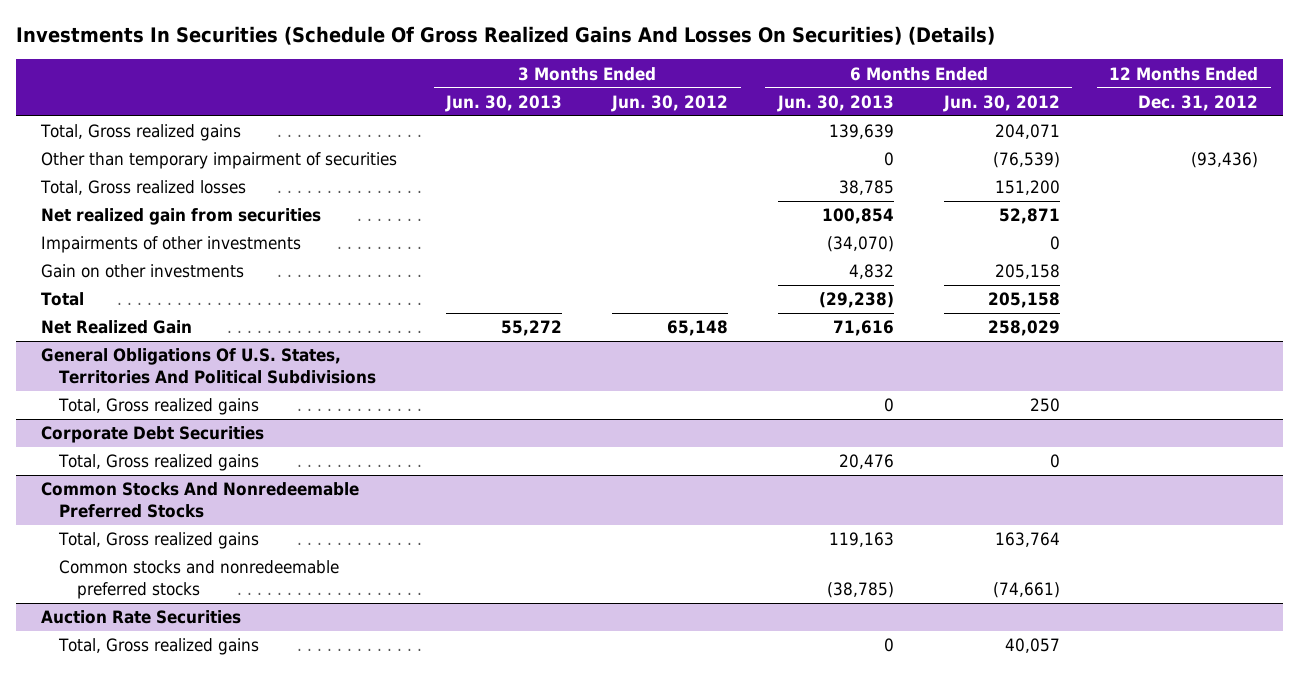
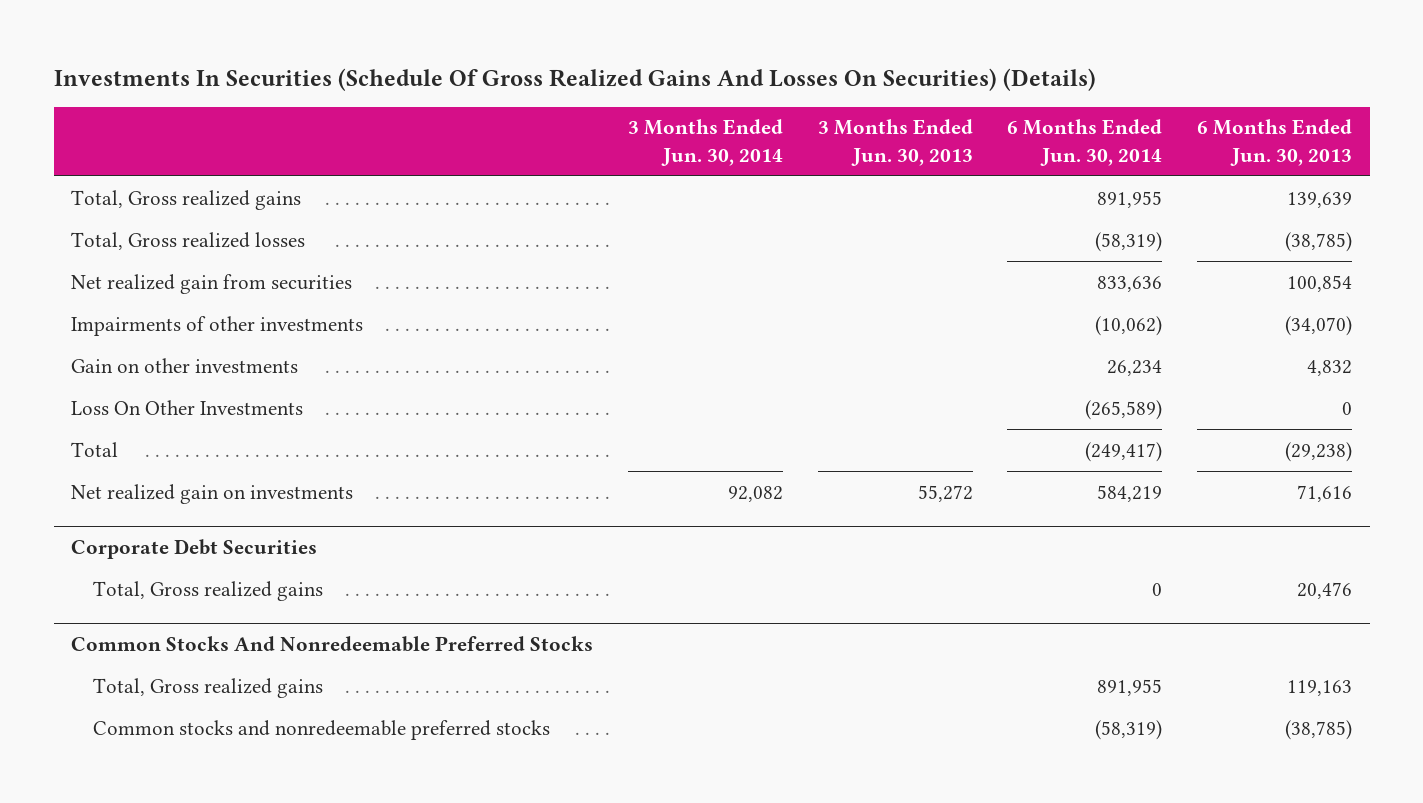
- | 3 Months Ended Jun. 30, 2013 | 3 Months Ended Jun. 30, 2012 | 6 Months Ended Jun. 30, 2013 | 6 Months Ended Jun. 30, 2012 | 12 Months Ended Dec. 31, 2012
+ | 3 Months Ended Jun. 30, 2014 | 3 Months Ended Jun. 30, 2013 | 6 Months Ended Jun. 30, 2014 | 6 Months Ended Jun. 30, 2013
- Other than temporary impairment of securities | | | 0 | (76,539) | (93,436)
- Total, Gross realized losses | | | 38,785 | 151,200 |
+ Total, Gross realized losses | | | (58,319) | (38,785)
+ Loss On Other Investments | | | (265,589) | 0
- Net Realized Gain | 55,272 | 65,148 | 71,616 | 258,029 |
- General Obligations Of U.S. States, Territories And Political Subdivisions
- Total, Gross realized gains | | | 0 | 250 |
+ Net realized gain on investments | 92,082 | 55,272 | 584,219 | 71,616
- Auction Rate Securities
- Total, Gross realized gains | | | 0 | 40,057 |

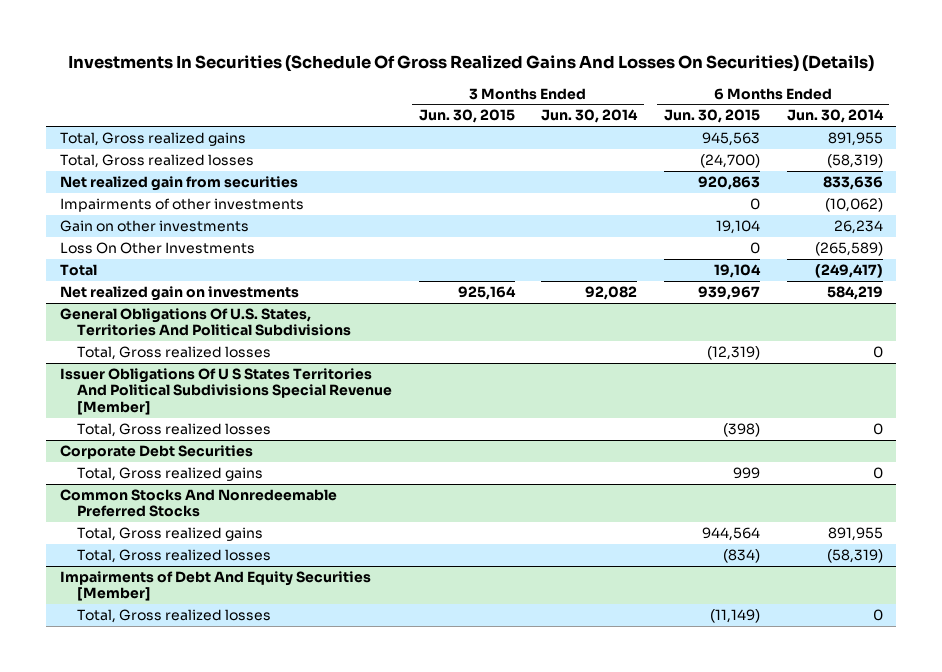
- | 3 Months Ended Jun. 30, 2014 | 3 Months Ended Jun. 30, 2013 | 6 Months Ended Jun. 30, 2014 | 6 Months Ended Jun. 30, 2013
+ | 3 Months Ended Jun. 30, 2015 | 3 Months Ended Jun. 30, 2014 | 6 Months Ended Jun. 30, 2015 | 6 Months Ended Jun. 30, 2014
+ General Obligations Of U.S. States, Territories And Political Subdivisions
+ Total, Gross realized losses | | | (12,319) | 0
+ Issuer Obligations Of U S States Territories And Political Subdivisions Special Revenue [Member]
+ Total, Gross realized losses | | | (398) | 0
@ Common Stocks And Nonredeemable Preferred Stocks
- Common stocks and nonredeemable preferred stocks | | | (58,319) | (38,785)
+ Total, Gross realized losses | | | (834) | (58,319)
+ Impairments of Debt And Equity Securities [Member]
+ Total, Gross realized losses | | | (11,149) | 0

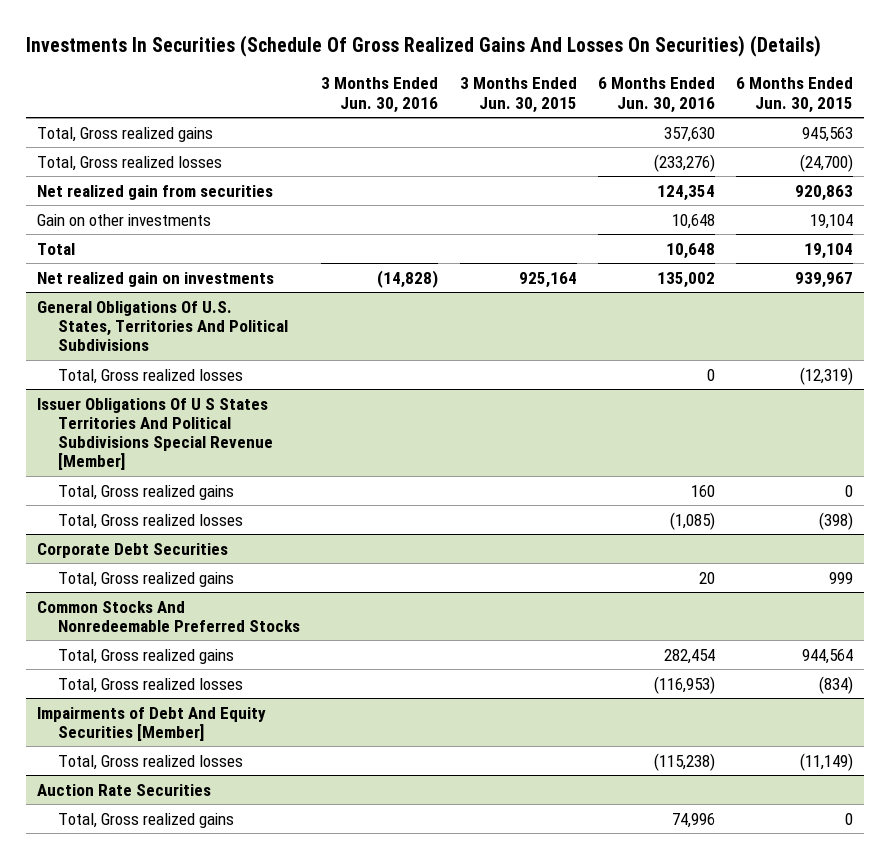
- | 3 Months Ended Jun. 30, 2015 | 3 Months Ended Jun. 30, 2014 | 6 Months Ended Jun. 30, 2015 | 6 Months Ended Jun. 30, 2014
+ | 3 Months Ended Jun. 30, 2016 | 3 Months Ended Jun. 30, 2015 | 6 Months Ended Jun. 30, 2016 | 6 Months Ended Jun. 30, 2015
- Impairments of other investments | | | 0 | (10,062)
- Loss On Other Investments | | | 0 | (265,589)
@ Issuer Obligations Of U S States Territories And Political Subdivisions Special Revenue [Member]
+ Total, Gross realized gains | | | 160 | 0
+ Auction Rate Securities
+ Total, Gross realized gains | | | 74,996 | 0

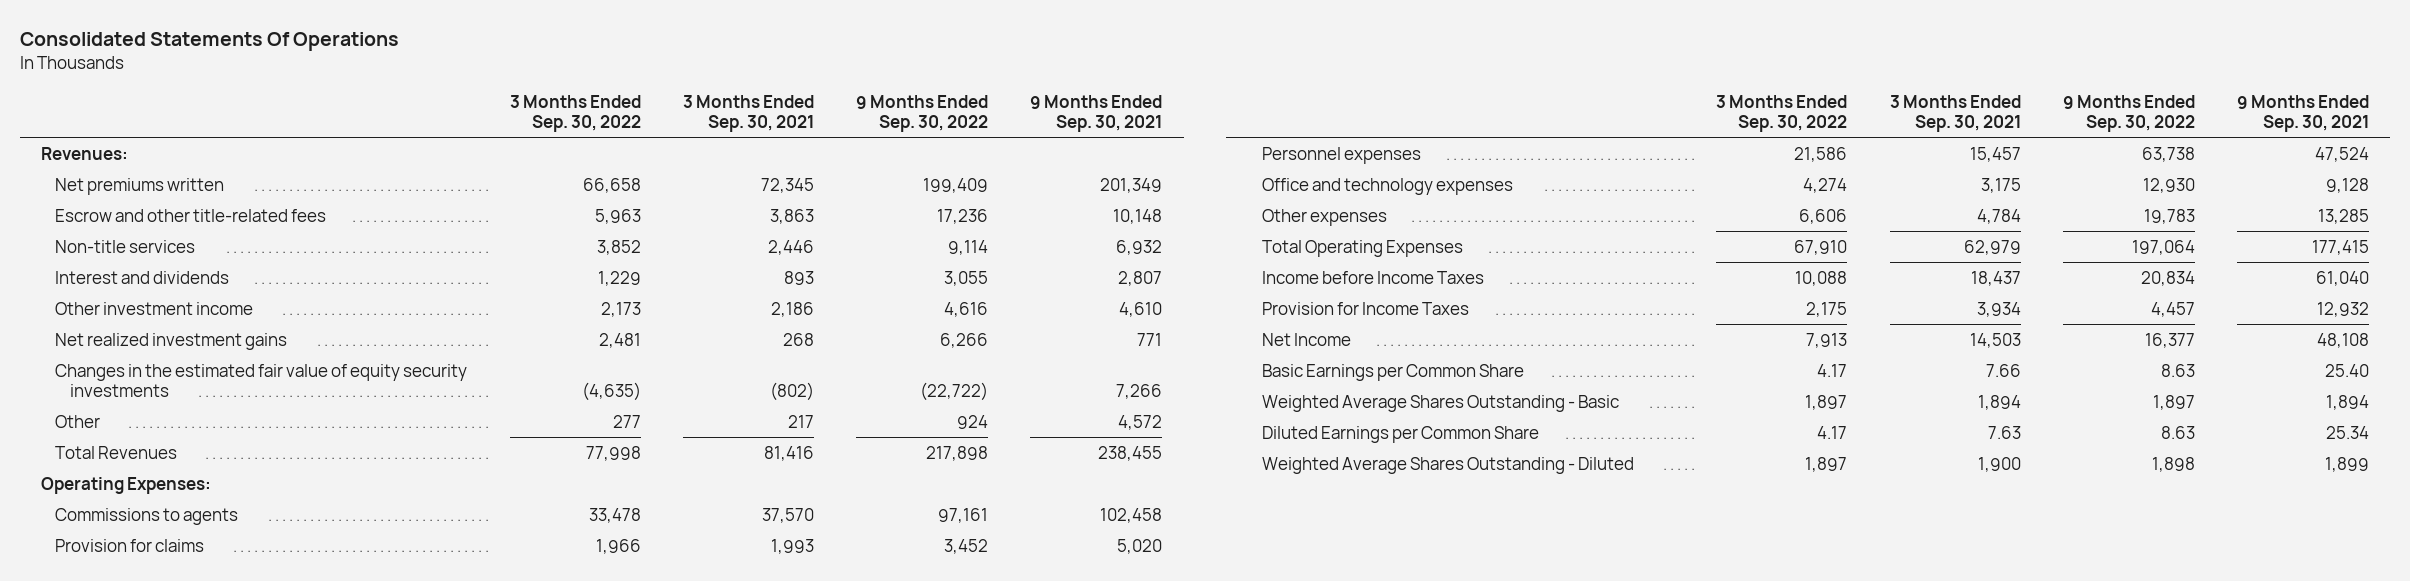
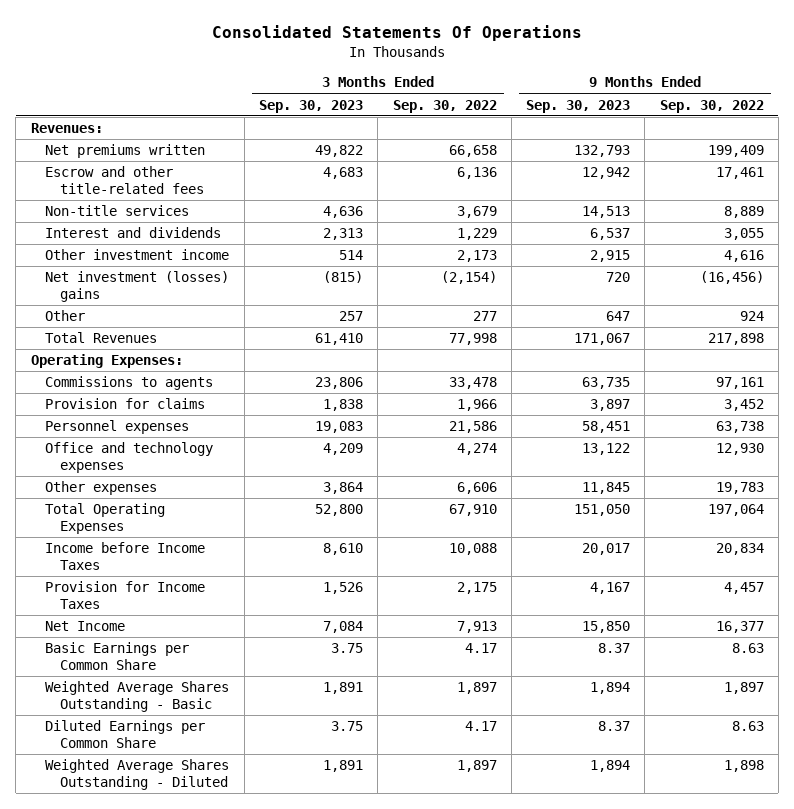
- | 3 Months Ended Sep. 30, 2022 | 3 Months Ended Sep. 30, 2021 | 9 Months Ended Sep. 30, 2022 | 9 Months Ended Sep. 30, 2021
+ | 3 Months Ended Sep. 30, 2023 | 3 Months Ended Sep. 30, 2022 | 9 Months Ended Sep. 30, 2023 | 9 Months Ended Sep. 30, 2022
- Escrow and other title-related fees | 5,963 | 3,863 | 17,236 | 10,148
- Non-title services | 3,852 | 2,446 | 9,114 | 6,932
+ Escrow and other title-related fees | 4,683 | 6,136 | 12,942 | 17,461
+ Non-title services | 4,636 | 3,679 | 14,513 | 8,889
- Net realized investment gains | 2,481 | 268 | 6,266 | 771
- Changes in the estimated fair value of equity security investments | (4,635) | (802) | (22,722) | 7,266
+ Net investment (losses) gains | (815) | (2,154) | 720 | (16,456)

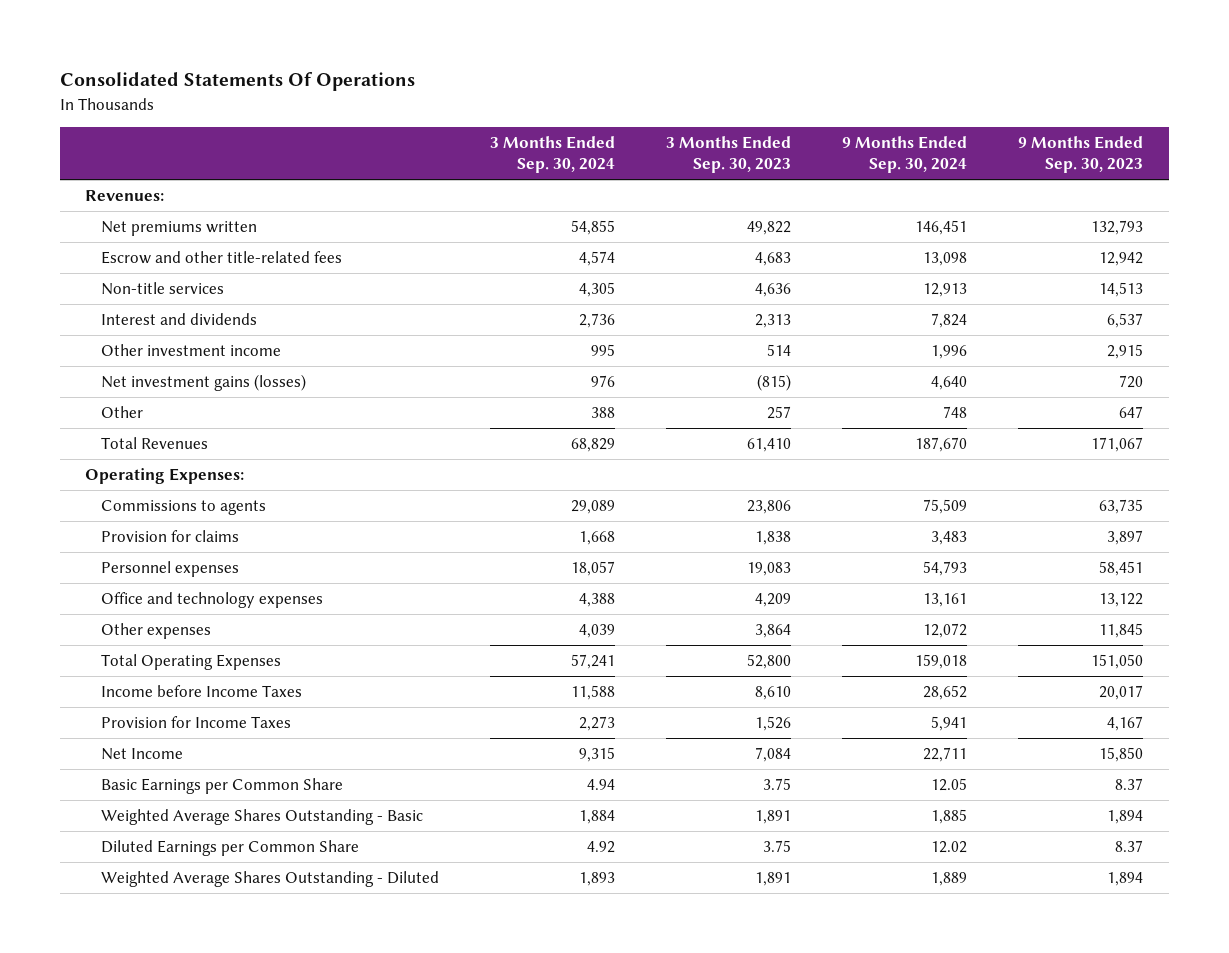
- | 3 Months Ended Sep. 30, 2023 | 3 Months Ended Sep. 30, 2022 | 9 Months Ended Sep. 30, 2023 | 9 Months Ended Sep. 30, 2022
+ | 3 Months Ended Sep. 30, 2024 | 3 Months Ended Sep. 30, 2023 | 9 Months Ended Sep. 30, 2024 | 9 Months Ended Sep. 30, 2023
- Net investment (losses) gains | (815) | (2,154) | 720 | (16,456)
+ Net investment gains (losses) | 976 | (815) | 4,640 | 720

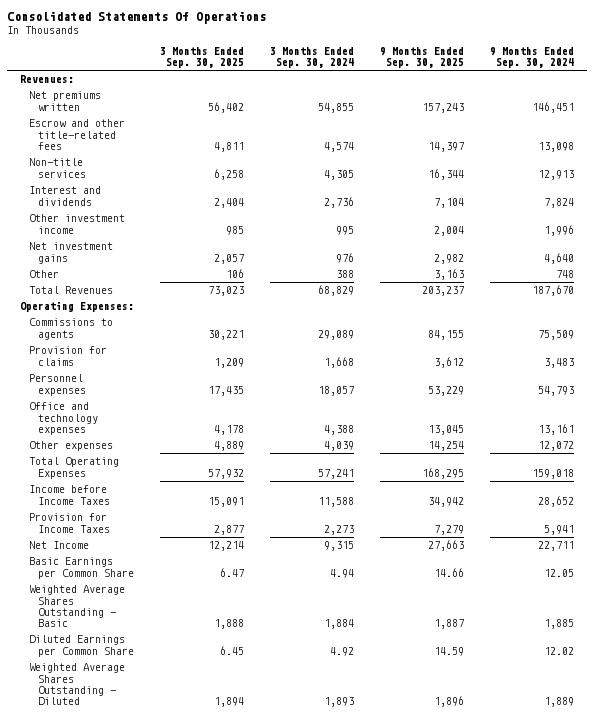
- | 3 Months Ended Sep. 30, 2024 | 3 Months Ended Sep. 30, 2023 | 9 Months Ended Sep. 30, 2024 | 9 Months Ended Sep. 30, 2023
+ | 3 Months Ended Sep. 30, 2025 | 3 Months Ended Sep. 30, 2024 | 9 Months Ended Sep. 30, 2025 | 9 Months Ended Sep. 30, 2024
- Net investment gains (losses) | 976 | (815) | 4,640 | 720
+ Net investment gains | 2,057 | 976 | 2,982 | 4,640

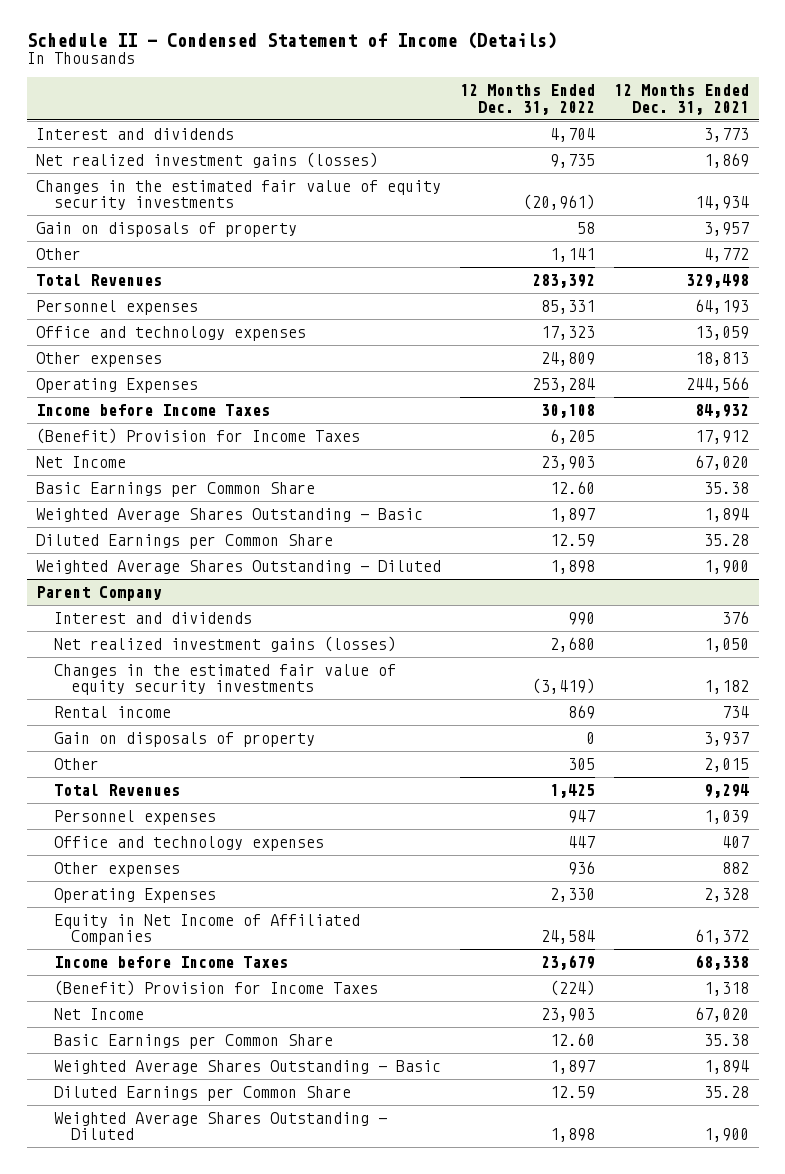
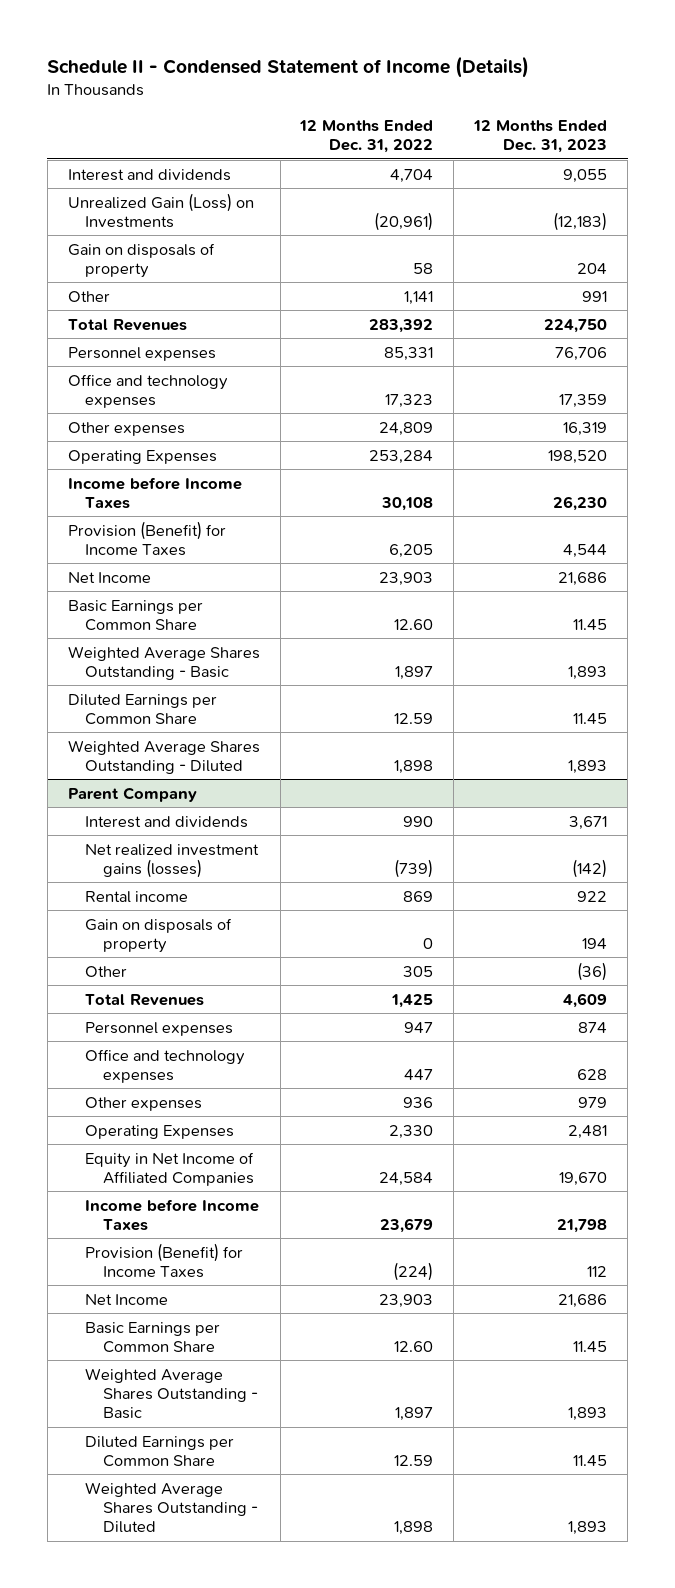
- | 12 Months Ended Dec. 31, 2022 | 12 Months Ended Dec. 31, 2021
+ | 12 Months Ended Dec. 31, 2022 | 12 Months Ended Dec. 31, 2023
- Net realized investment gains (losses) | 9,735 | 1,869
- Changes in the estimated fair value of equity security investments | (20,961) | 14,934
+ Unrealized Gain (Loss) on Investments | (20,961) | (12,183)
- (Benefit) Provision for Income Taxes | 6,205 | 17,912
+ Provision (Benefit) for Income Taxes | 6,205 | 4,544
@ Parent Company
- Net realized investment gains (losses) | 2,680 | 1,050
- Changes in the estimated fair value of equity security investments | (3,419) | 1,182
+ Net realized investment gains (losses) | (739) | (142)
- (Benefit) Provision for Income Taxes | (224) | 1,318
+ Provision (Benefit) for Income Taxes | (224) | 112

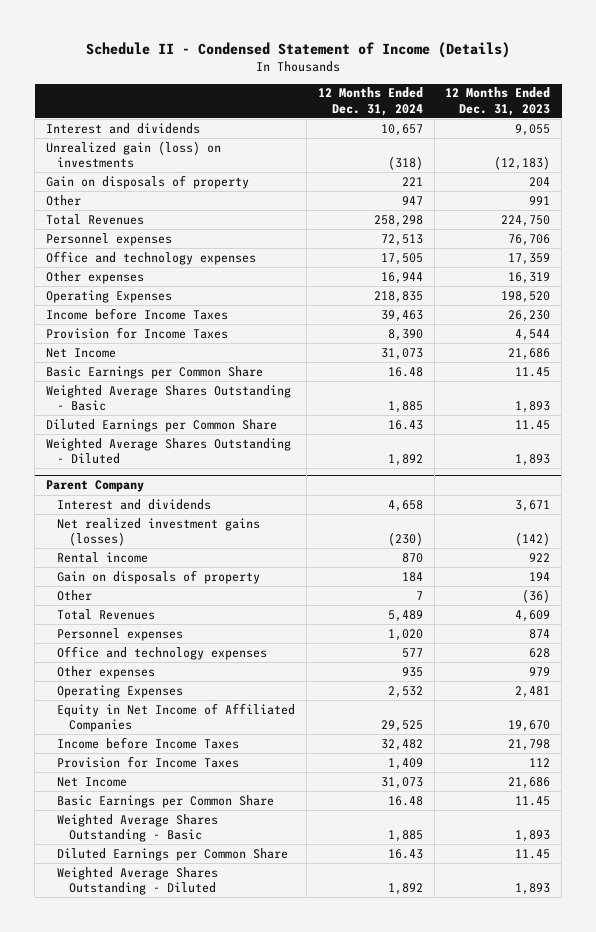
- | 12 Months Ended Dec. 31, 2022 | 12 Months Ended Dec. 31, 2023
+ | 12 Months Ended Dec. 31, 2024 | 12 Months Ended Dec. 31, 2023
- Unrealized Gain (Loss) on Investments | (20,961) | (12,183)
+ Unrealized gain (loss) on investments | (318) | (12,183)
- Provision (Benefit) for Income Taxes | 6,205 | 4,544
+ Provision for Income Taxes | 8,390 | 4,544
@ Parent Company
- Provision (Benefit) for Income Taxes | (224) | 112
+ Provision for Income Taxes | 1,409 | 112

